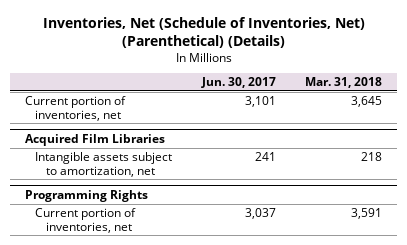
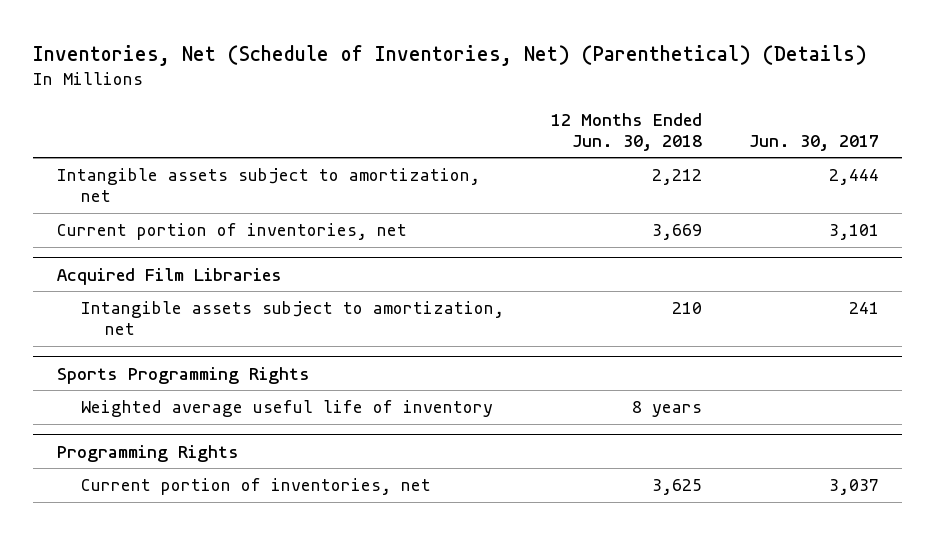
- | Jun. 30, 2017 | Mar. 31, 2018
+ | 12 Months Ended Jun. 30, 2018 | Jun. 30, 2017
+ Intangible assets subject to amortization, net | 2,212 | 2,444
+ Sports Programming Rights
+ Weighted average useful life of inventory | 8 years |

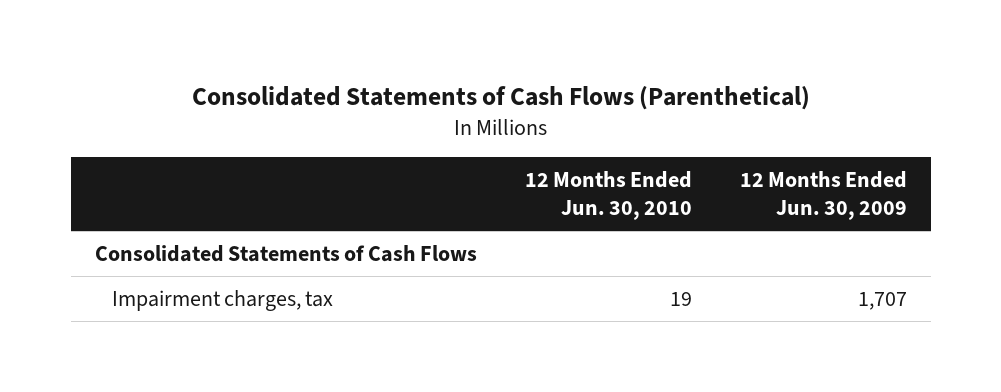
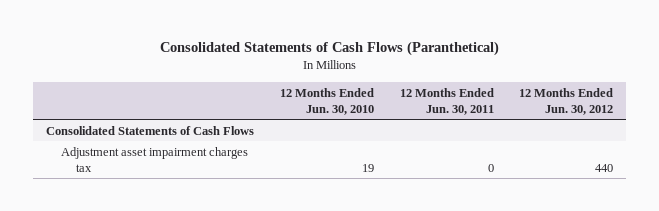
- Consolidated Statements of Cash Flows (Parenthetical)
+ Consolidated Statements of Cash Flows (Paranthetical)
- | 12 Months Ended Jun. 30, 2010 | 12 Months Ended Jun. 30, 2009
+ | 12 Months Ended Jun. 30, 2010 | 12 Months Ended Jun. 30, 2011 | 12 Months Ended Jun. 30, 2012
- Impairment charges, tax | 19 | 1,707
+ Adjustment asset impairment charges tax | 19 | 0 | 440

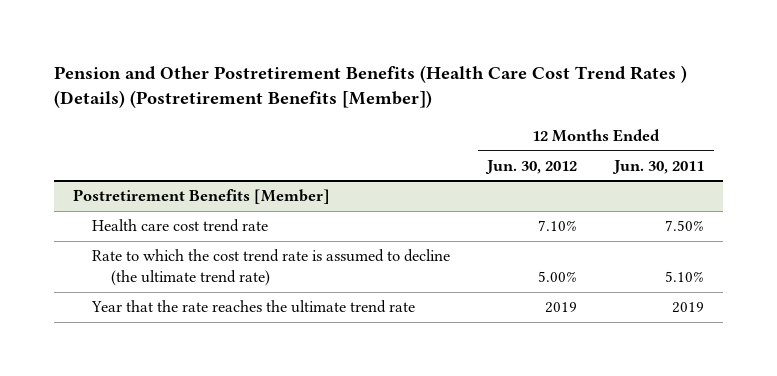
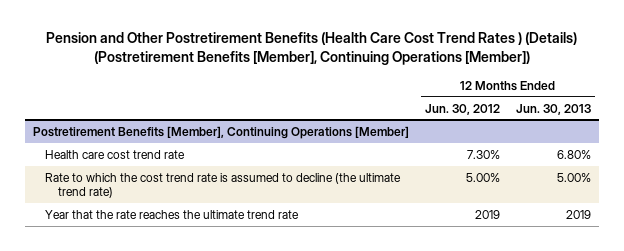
- Pension and Other Postretirement Benefits (Health Care Cost Trend Rates ) (Details) (Postretirement Benefits [Member])
+ Pension and Other Postretirement Benefits (Health Care Cost Trend Rates ) (Details) (Postretirement Benefits [Member], Continuing Operations [Member])
- | 12 Months Ended Jun. 30, 2012 | 12 Months Ended Jun. 30, 2011
+ | 12 Months Ended Jun. 30, 2012 | 12 Months Ended Jun. 30, 2013
- Postretirement Benefits [Member]
- Health care cost trend rate | 7.10% | 7.50%
+ Postretirement Benefits [Member], Continuing Operations [Member]
+ Health care cost trend rate | 7.30% | 6.80%

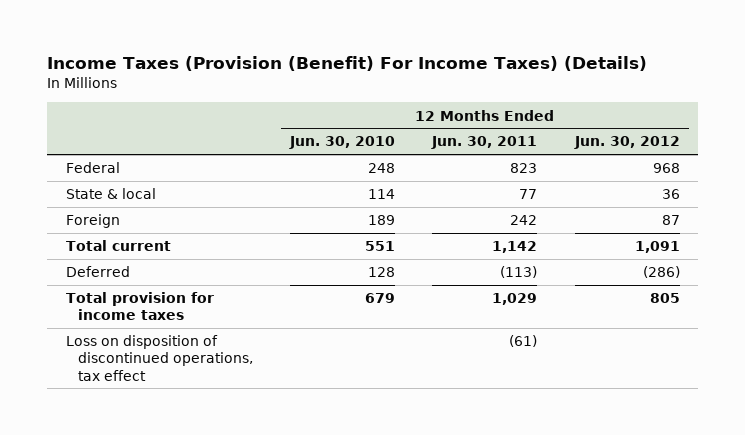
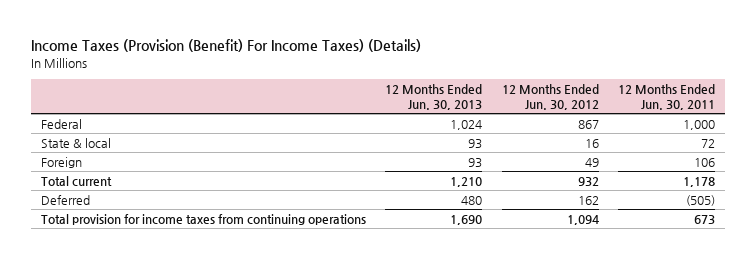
- | 12 Months Ended Jun. 30, 2010 | 12 Months Ended Jun. 30, 2011 | 12 Months Ended Jun. 30, 2012
+ | 12 Months Ended Jun. 30, 2013 | 12 Months Ended Jun. 30, 2012 | 12 Months Ended Jun. 30, 2011
- Federal | 248 | 823 | 968
- State & local | 114 | 77 | 36
- Foreign | 189 | 242 | 87
- Total current | 551 | 1,142 | 1,091
- Deferred | 128 | (113) | (286)
- Total provision for income taxes | 679 | 1,029 | 805
- Loss on disposition of discontinued operations, tax effect | | (61) |
+ Federal | 1,024 | 867 | 1,000
+ State & local | 93 | 16 | 72
+ Foreign | 93 | 49 | 106
+ Total current | 1,210 | 932 | 1,178
+ Deferred | 480 | 162 | (505)
+ Total provision for income taxes from continuing operations | 1,690 | 1,094 | 673

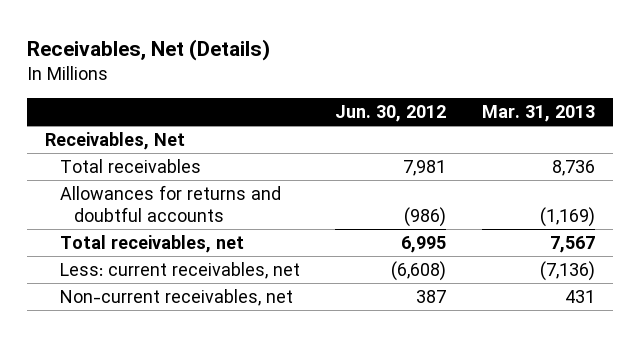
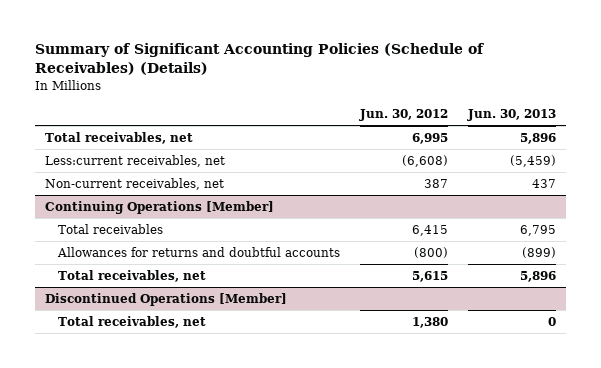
- Receivables, Net (Details)
+ Summary of Significant Accounting Policies (Schedule of Receivables) (Details)
- | Jun. 30, 2012 | Mar. 31, 2013
+ | Jun. 30, 2012 | Jun. 30, 2013
- Receivables, Net
- Total receivables | 7,981 | 8,736
- Allowances for returns and doubtful accounts | (986) | (1,169)
- Less: current receivables, net | (6,608) | (7,136)
+ Less:current receivables, net | (6,608) | (5,459)
+ Continuing Operations [Member]
+ Total receivables | 6,415 | 6,795
+ Allowances for returns and doubtful accounts | (800) | (899)
+ Total receivables, net | 5,615 | 5,896
+ Discontinued Operations [Member]
+ Total receivables, net | 1,380 | 0

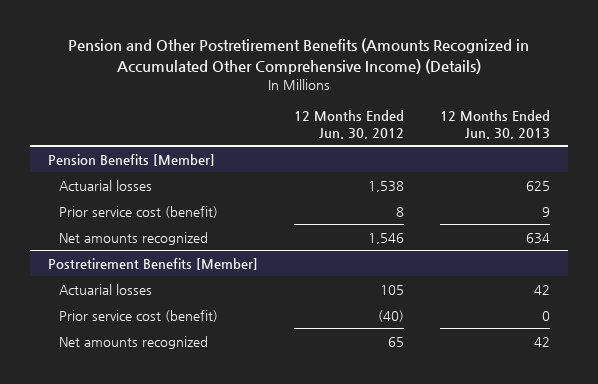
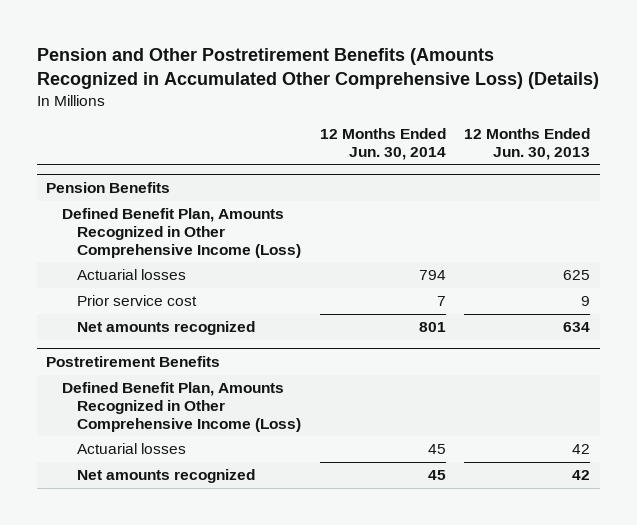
- Pension and Other Postretirement Benefits (Amounts Recognized in Accumulated Other Comprehensive Income) (Details)
+ Pension and Other Postretirement Benefits (Amounts Recognized in Accumulated Other Comprehensive Loss) (Details)
- | 12 Months Ended Jun. 30, 2012 | 12 Months Ended Jun. 30, 2013
+ | 12 Months Ended Jun. 30, 2014 | 12 Months Ended Jun. 30, 2013
- Pension Benefits [Member]
+ Pension Benefits
+ Defined Benefit Plan, Amounts Recognized in Other Comprehensive Income (Loss)
- Prior service cost (benefit) | 8 | 9
+ Prior service cost | 7 | 9
- Postretirement Benefits [Member]
+ Postretirement Benefits
+ Defined Benefit Plan, Amounts Recognized in Other Comprehensive Income (Loss)
- Prior service cost (benefit) | (40) | 0

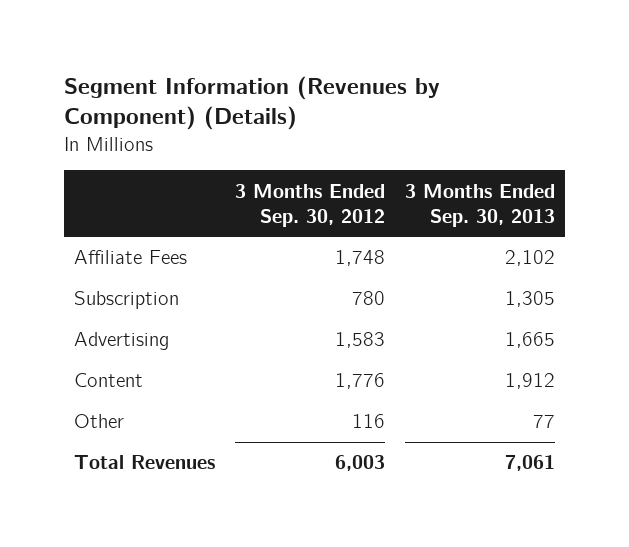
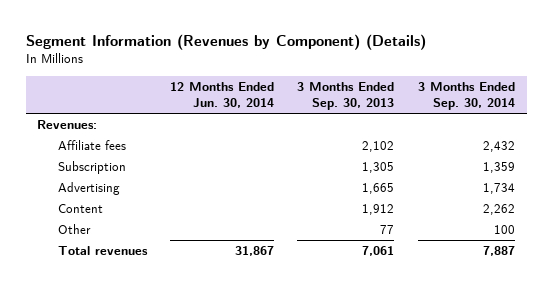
- | 3 Months Ended Sep. 30, 2012 | 3 Months Ended Sep. 30, 2013
+ | 12 Months Ended Jun. 30, 2014 | 3 Months Ended Sep. 30, 2013 | 3 Months Ended Sep. 30, 2014
- Affiliate Fees | 1,748 | 2,102
+ Revenues:
+ Affiliate fees | | 2,102 | 2,432
- Total Revenues | 6,003 | 7,061
+ Total revenues | 31,867 | 7,061 | 7,887

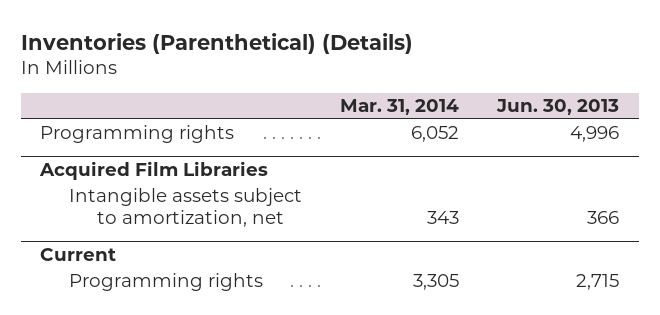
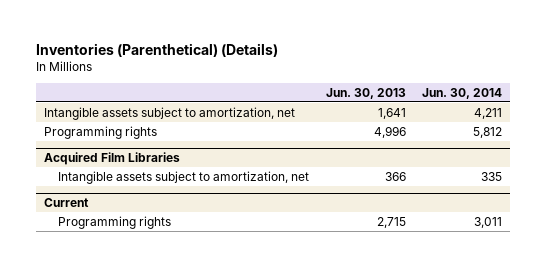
- | Mar. 31, 2014 | Jun. 30, 2013
+ | Jun. 30, 2013 | Jun. 30, 2014
+ Intangible assets subject to amortization, net | 1,641 | 4,211

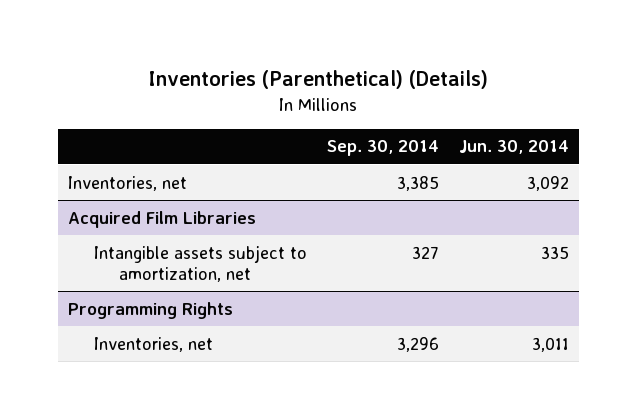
- | Jun. 30, 2013 | Jun. 30, 2014
+ | Sep. 30, 2014 | Jun. 30, 2014
- Intangible assets subject to amortization, net | 1,641 | 4,211
- Programming rights | 4,996 | 5,812
+ Inventories, net | 3,385 | 3,092
- Current
- Programming rights | 2,715 | 3,011
+ Programming Rights
+ Inventories, net | 3,296 | 3,011

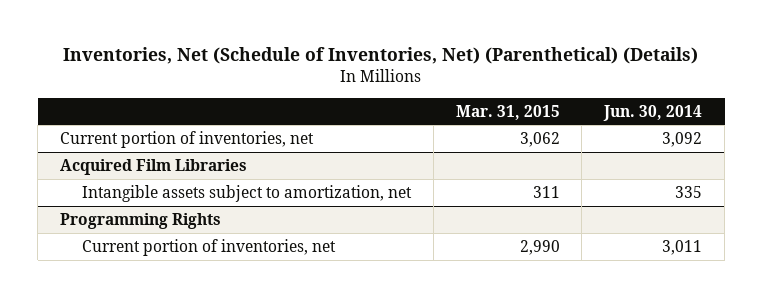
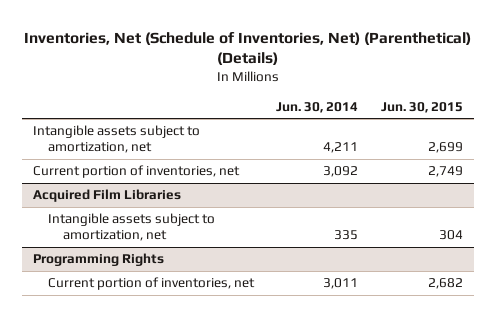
- | Mar. 31, 2015 | Jun. 30, 2014
+ | Jun. 30, 2014 | Jun. 30, 2015
+ Intangible assets subject to amortization, net | 4,211 | 2,699

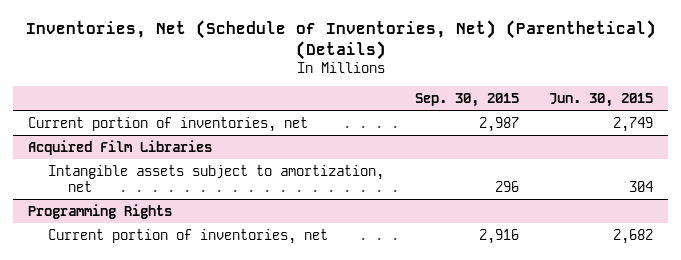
- | Jun. 30, 2014 | Jun. 30, 2015
+ | Sep. 30, 2015 | Jun. 30, 2015
- Intangible assets subject to amortization, net | 4,211 | 2,699

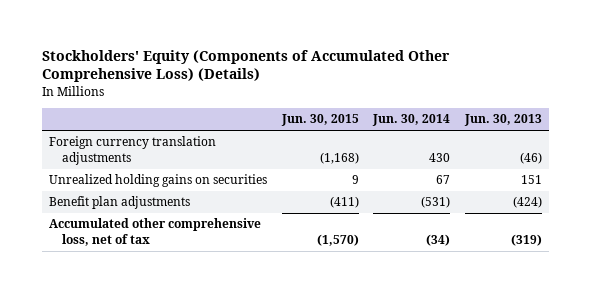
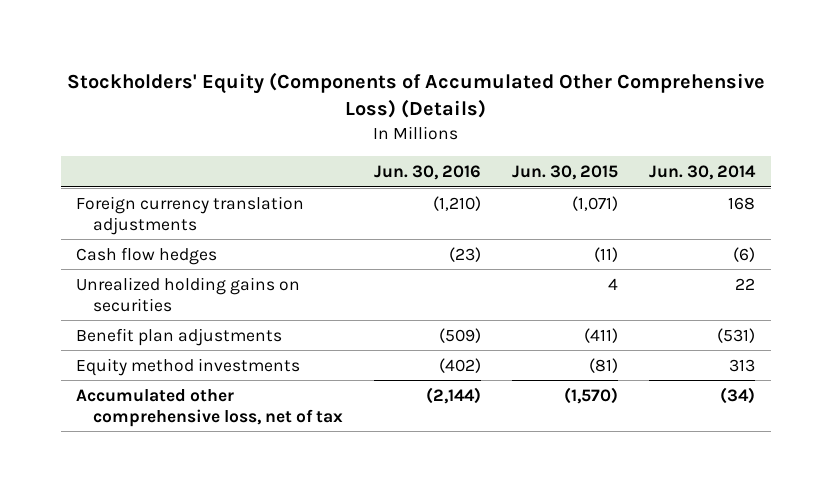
- | Jun. 30, 2015 | Jun. 30, 2014 | Jun. 30, 2013
+ | Jun. 30, 2016 | Jun. 30, 2015 | Jun. 30, 2014
- Foreign currency translation adjustments | (1,168) | 430 | (46)
- Unrealized holding gains on securities | 9 | 67 | 151
+ Foreign currency translation adjustments | (1,210) | (1,071) | 168
+ Cash flow hedges | (23) | (11) | (6)
+ Unrealized holding gains on securities | | 4 | 22
+ Equity method investments | (402) | (81) | 313

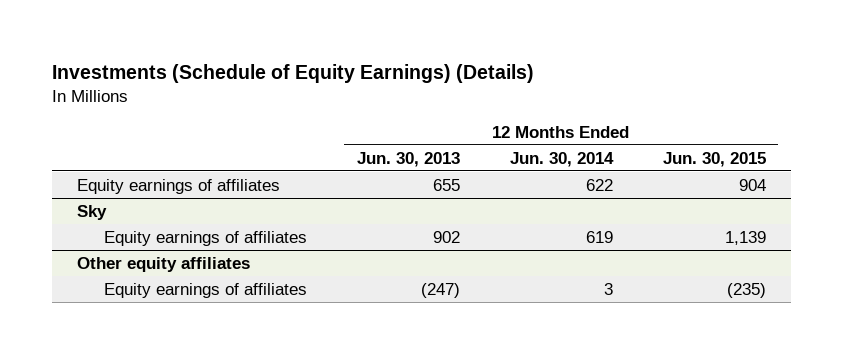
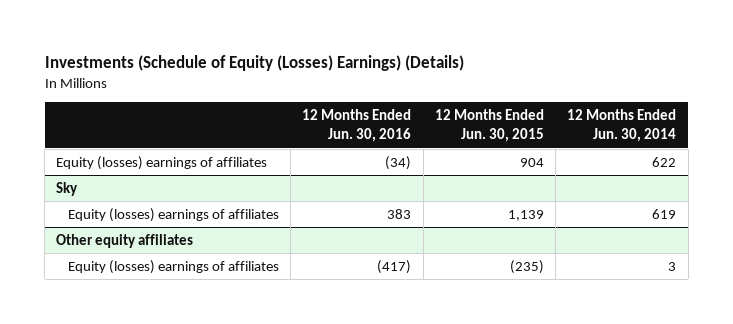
- Investments (Schedule of Equity Earnings) (Details)
+ Investments (Schedule of Equity (Losses) Earnings) (Details)
- | 12 Months Ended Jun. 30, 2013 | 12 Months Ended Jun. 30, 2014 | 12 Months Ended Jun. 30, 2015
+ | 12 Months Ended Jun. 30, 2016 | 12 Months Ended Jun. 30, 2015 | 12 Months Ended Jun. 30, 2014
- Equity earnings of affiliates | 655 | 622 | 904
+ Equity (losses) earnings of affiliates | (34) | 904 | 622
@ Sky
- Equity earnings of affiliates | 902 | 619 | 1,139
+ Equity (losses) earnings of affiliates | 383 | 1,139 | 619
@ Other equity affiliates
- Equity earnings of affiliates | (247) | 3 | (235)
+ Equity (losses) earnings of affiliates | (417) | (235) | 3

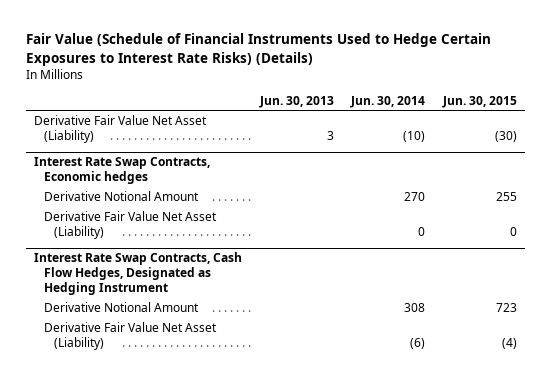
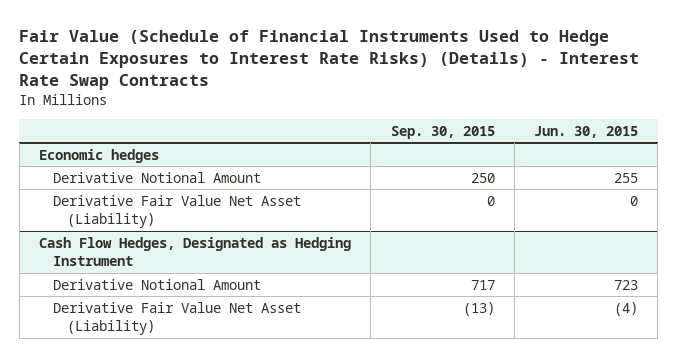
- Fair Value (Schedule of Financial Instruments Used to Hedge Certain Exposures to Interest Rate Risks) (Details)
+ Fair Value (Schedule of Financial Instruments Used to Hedge Certain Exposures to Interest Rate Risks) (Details) - Interest Rate Swap Contracts
- | Jun. 30, 2013 | Jun. 30, 2014 | Jun. 30, 2015
+ | Sep. 30, 2015 | Jun. 30, 2015
- Derivative Fair Value Net Asset (Liability) | 3 | (10) | (30)
- Interest Rate Swap Contracts, Economic hedges
+ Economic hedges
- Interest Rate Swap Contracts, Cash Flow Hedges, Designated as Hedging Instrument
+ Cash Flow Hedges, Designated as Hedging Instrument

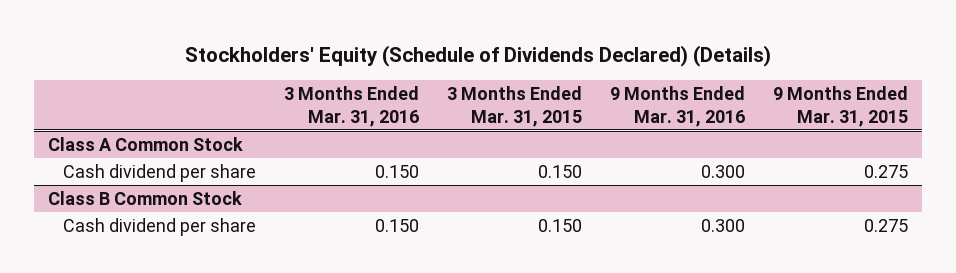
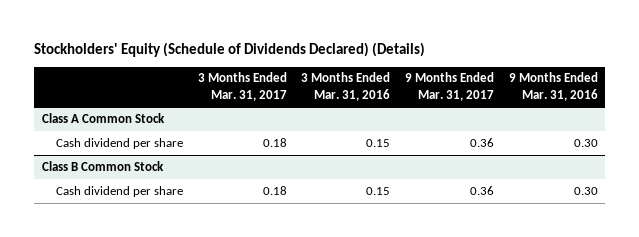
- | 3 Months Ended Mar. 31, 2016 | 3 Months Ended Mar. 31, 2015 | 9 Months Ended Mar. 31, 2016 | 9 Months Ended Mar. 31, 2015
+ | 3 Months Ended Mar. 31, 2017 | 3 Months Ended Mar. 31, 2016 | 9 Months Ended Mar. 31, 2017 | 9 Months Ended Mar. 31, 2016
@ Class A Common Stock
- Cash dividend per share | 0.150 | 0.150 | 0.300 | 0.275
+ Cash dividend per share | 0.18 | 0.15 | 0.36 | 0.30
@ Class B Common Stock
- Cash dividend per share | 0.150 | 0.150 | 0.300 | 0.275
+ Cash dividend per share | 0.18 | 0.15 | 0.36 | 0.30

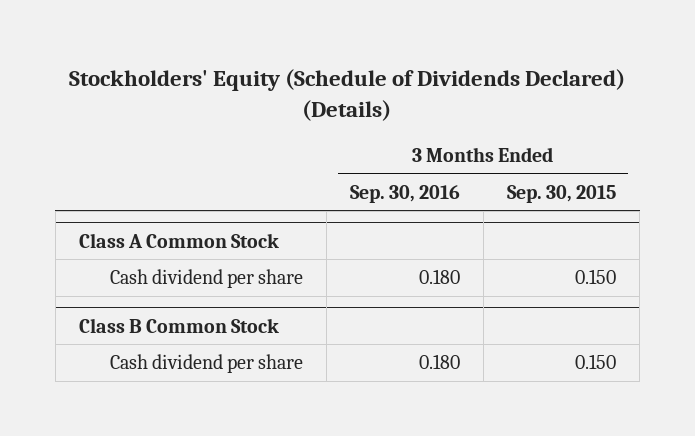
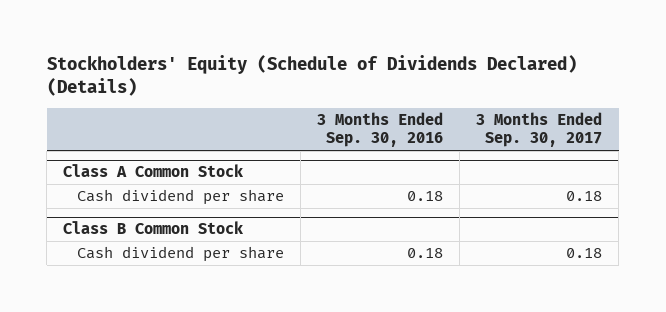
- | 3 Months Ended Sep. 30, 2016 | 3 Months Ended Sep. 30, 2015
+ | 3 Months Ended Sep. 30, 2016 | 3 Months Ended Sep. 30, 2017
@ Class A Common Stock
- Cash dividend per share | 0.180 | 0.150
+ Cash dividend per share | 0.18 | 0.18
@ Class B Common Stock
- Cash dividend per share | 0.180 | 0.150
+ Cash dividend per share | 0.18 | 0.18

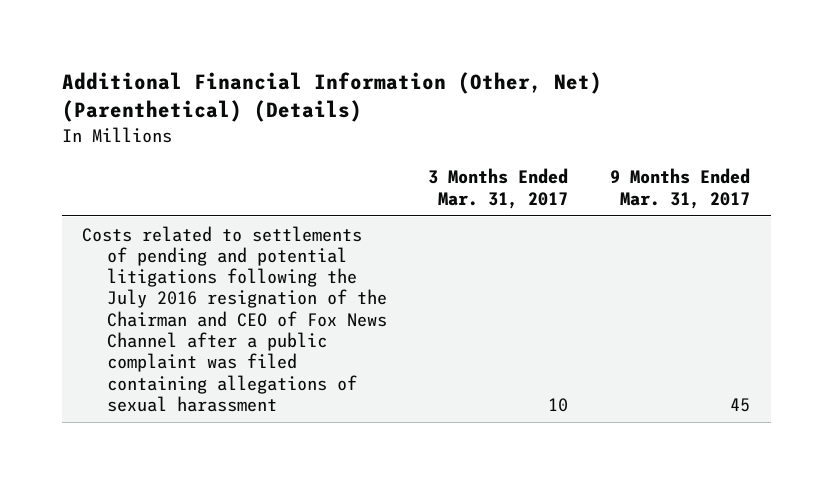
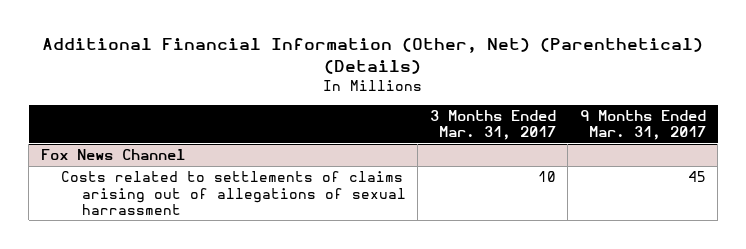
- Costs related to settlements of pending and potential litigations following the July 2016 resignation of the Chairman and CEO of Fox News Channel after a public complaint was filed containing allegations of sexual harassment | 10 | 45
+ Fox News Channel
+ Costs related to settlements of claims arising out of allegations of sexual harrassment | 10 | 45

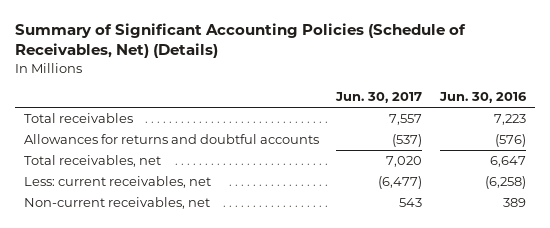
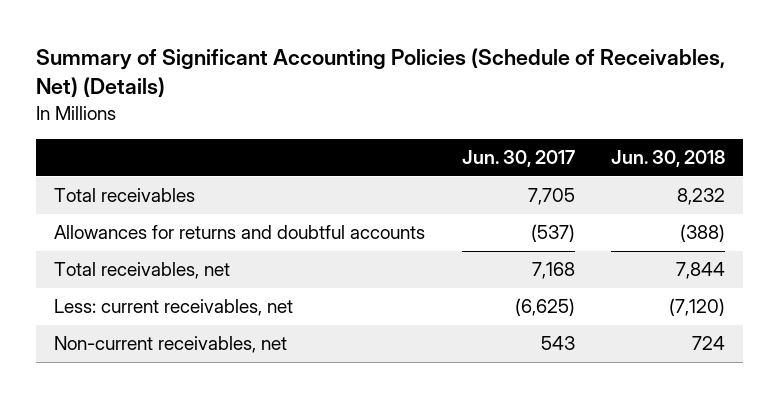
- | Jun. 30, 2017 | Jun. 30, 2016
+ | Jun. 30, 2017 | Jun. 30, 2018
- Total receivables | 7,557 | 7,223
+ Total receivables | 7,705 | 8,232
- Total receivables, net | 7,020 | 6,647
- Less: current receivables, net | (6,477) | (6,258)
+ Total receivables, net | 7,168 | 7,844
+ Less: current receivables, net | (6,625) | (7,120)

